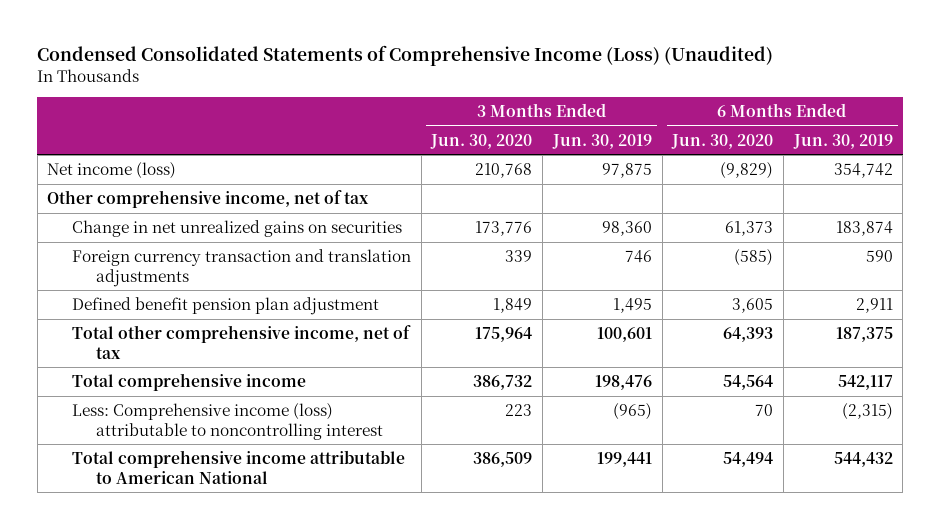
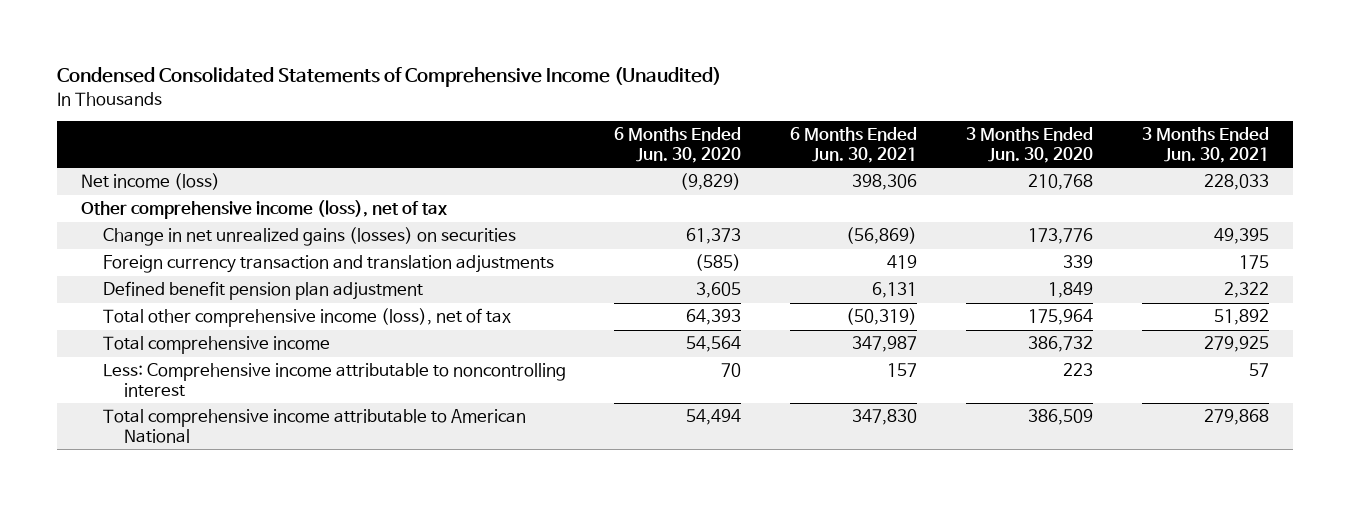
- Condensed Consolidated Statements of Comprehensive Income (Loss) (Unaudited)
+ Condensed Consolidated Statements of Comprehensive Income (Unaudited)
- | 3 Months Ended Jun. 30, 2020 | 3 Months Ended Jun. 30, 2019 | 6 Months Ended Jun. 30, 2020 | 6 Months Ended Jun. 30, 2019
+ | 6 Months Ended Jun. 30, 2020 | 6 Months Ended Jun. 30, 2021 | 3 Months Ended Jun. 30, 2020 | 3 Months Ended Jun. 30, 2021
- Other comprehensive income, net of tax
- Change in net unrealized gains on securities | 173,776 | 98,360 | 61,373 | 183,874
+ Other comprehensive income (loss), net of tax
+ Change in net unrealized gains (losses) on securities | 61,373 | (56,869) | 173,776 | 49,395
- Total other comprehensive income, net of tax | 175,964 | 100,601 | 64,393 | 187,375
+ Total other comprehensive income (loss), net of tax | 64,393 | (50,319) | 175,964 | 51,892
- Less: Comprehensive income (loss) attributable to noncontrolling interest | 223 | (965) | 70 | (2,315)
+ Less: Comprehensive income attributable to noncontrolling interest | 70 | 157 | 223 | 57

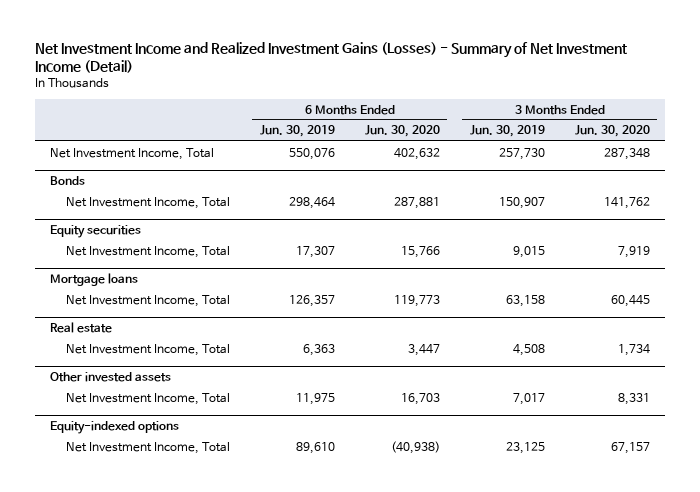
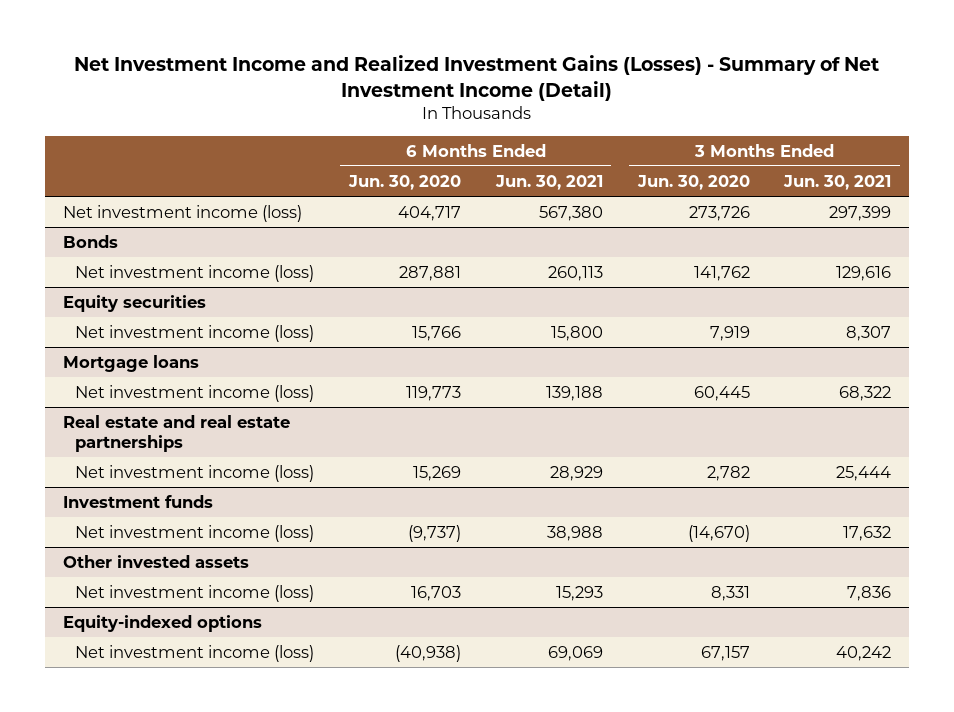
- | 6 Months Ended Jun. 30, 2019 | 6 Months Ended Jun. 30, 2020 | 3 Months Ended Jun. 30, 2019 | 3 Months Ended Jun. 30, 2020
+ | 6 Months Ended Jun. 30, 2020 | 6 Months Ended Jun. 30, 2021 | 3 Months Ended Jun. 30, 2020 | 3 Months Ended Jun. 30, 2021
- Net Investment Income, Total | 550,076 | 402,632 | 257,730 | 287,348
+ Net investment income (loss) | 404,717 | 567,380 | 273,726 | 297,399
@ Bonds
- Net Investment Income, Total | 298,464 | 287,881 | 150,907 | 141,762
+ Net investment income (loss) | 287,881 | 260,113 | 141,762 | 129,616
@ Equity securities
- Net Investment Income, Total | 17,307 | 15,766 | 9,015 | 7,919
+ Net investment income (loss) | 15,766 | 15,800 | 7,919 | 8,307
@ Mortgage loans
- Net Investment Income, Total | 126,357 | 119,773 | 63,158 | 60,445
- Real estate
- Net Investment Income, Total | 6,363 | 3,447 | 4,508 | 1,734
@ Mortgage loans
+ Net investment income (loss) | 119,773 | 139,188 | 60,445 | 68,322
+ Real estate and real estate partnerships
+ Net investment income (loss) | 15,269 | 28,929 | 2,782 | 25,444
+ Investment funds
+ Net investment income (loss) | (9,737) | 38,988 | (14,670) | 17,632
@ Other invested assets
- Net Investment Income, Total | 11,975 | 16,703 | 7,017 | 8,331
+ Net investment income (loss) | 16,703 | 15,293 | 8,331 | 7,836
@ Equity-indexed options
- Net Investment Income, Total | 89,610 | (40,938) | 23,125 | 67,157
+ Net investment income (loss) | (40,938) | 69,069 | 67,157 | 40,242

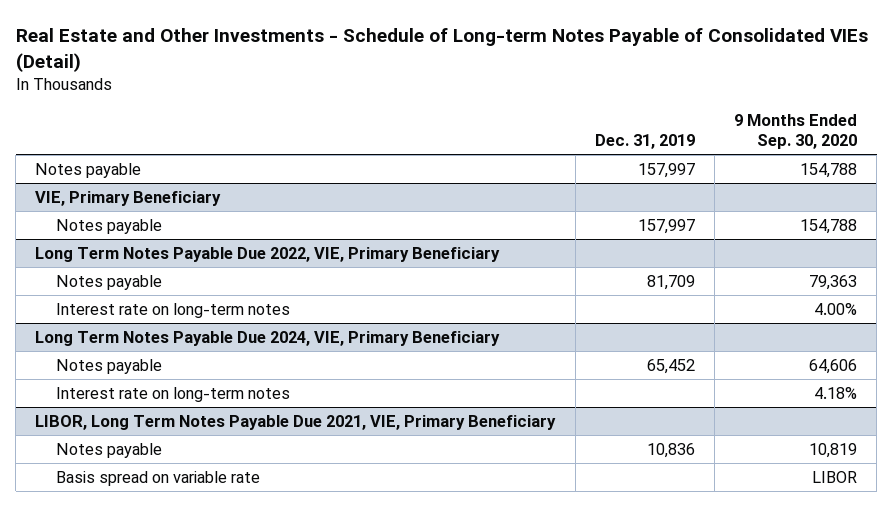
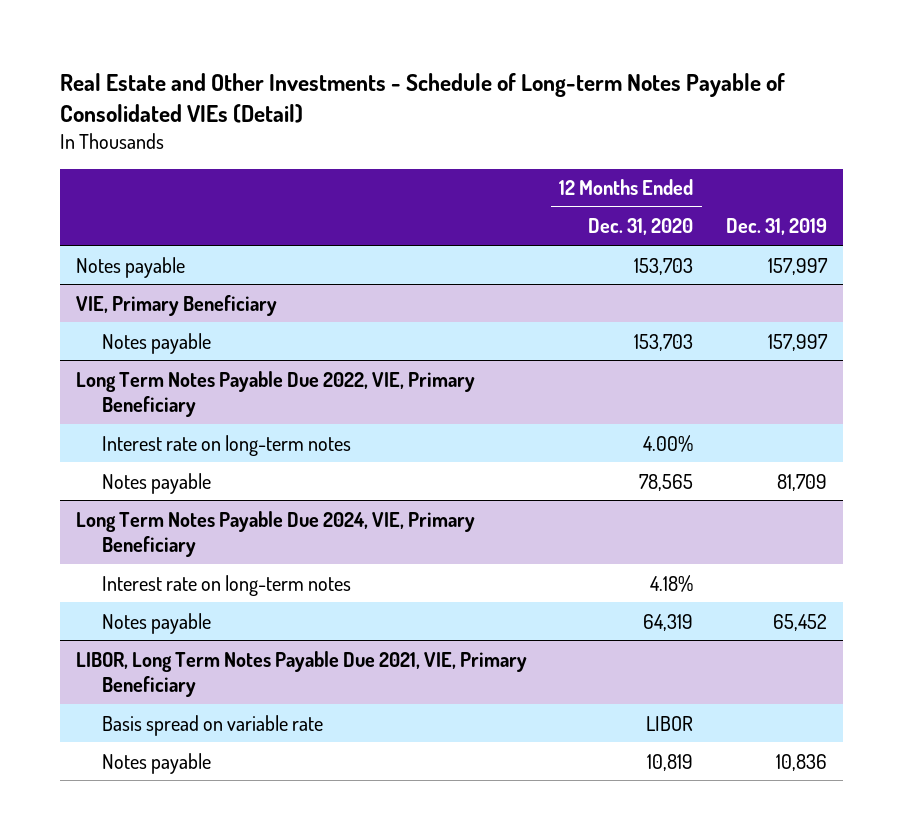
- | Dec. 31, 2019 | 9 Months Ended Sep. 30, 2020
+ | 12 Months Ended Dec. 31, 2020 | Dec. 31, 2019
@ Long Term Notes Payable Due 2022, VIE, Primary Beneficiary
moved down: Notes payable | 78,565 | 81,709
@ Long Term Notes Payable Due 2024, VIE, Primary Beneficiary
moved down: Notes payable | 64,319 | 65,452
@ LIBOR, Long Term Notes Payable Due 2021, VIE, Primary Beneficiary
moved down: Notes payable | 10,819 | 10,836

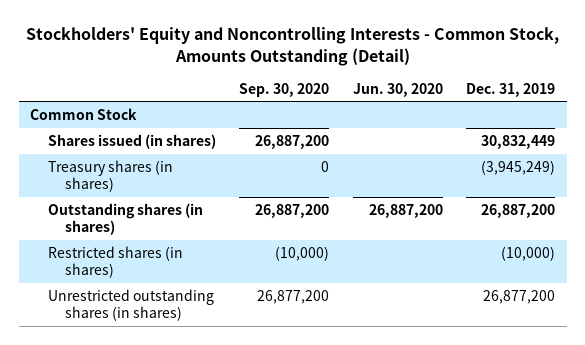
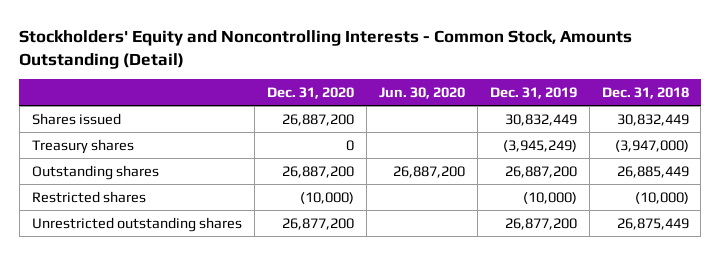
- | Sep. 30, 2020 | Jun. 30, 2020 | Dec. 31, 2019
+ | Dec. 31, 2020 | Jun. 30, 2020 | Dec. 31, 2019 | Dec. 31, 2018
- Common Stock
- Shares issued (in shares) | 26,887,200 | | 30,832,449
- Treasury shares (in shares) | 0 | | (3,945,249)
- Outstanding shares (in shares) | 26,887,200 | 26,887,200 | 26,887,200
- Restricted shares (in shares) | (10,000) | | (10,000)
- Unrestricted outstanding shares (in shares) | 26,877,200 | | 26,877,200
+ Shares issued | 26,887,200 | | 30,832,449 | 30,832,449
+ Treasury shares | 0 | | (3,945,249) | (3,947,000)
+ Outstanding shares | 26,887,200 | 26,887,200 | 26,887,200 | 26,885,449
+ Restricted shares | (10,000) | | (10,000) | (10,000)
+ Unrestricted outstanding shares | 26,877,200 | | 26,877,200 | 26,875,449

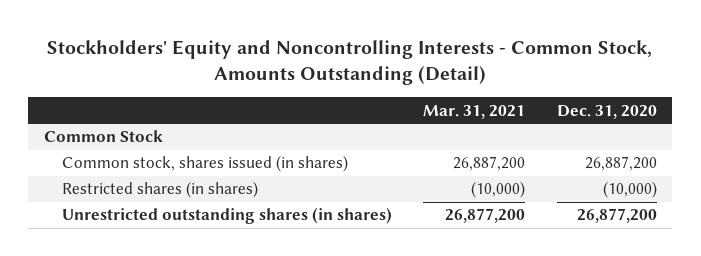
- | Dec. 31, 2020 | Jun. 30, 2020 | Dec. 31, 2019 | Dec. 31, 2018
+ | Mar. 31, 2021 | Dec. 31, 2020
- Shares issued | 26,887,200 | | 30,832,449 | 30,832,449
- Treasury shares | 0 | | (3,945,249) | (3,947,000)
- Outstanding shares | 26,887,200 | 26,887,200 | 26,887,200 | 26,885,449
- Restricted shares | (10,000) | | (10,000) | (10,000)
- Unrestricted outstanding shares | 26,877,200 | | 26,877,200 | 26,875,449
+ Common Stock
+ Common stock, shares issued (in shares) | 26,887,200 | 26,887,200
+ Restricted shares (in shares) | (10,000) | (10,000)
+ Unrestricted outstanding shares (in shares) | 26,877,200 | 26,877,200

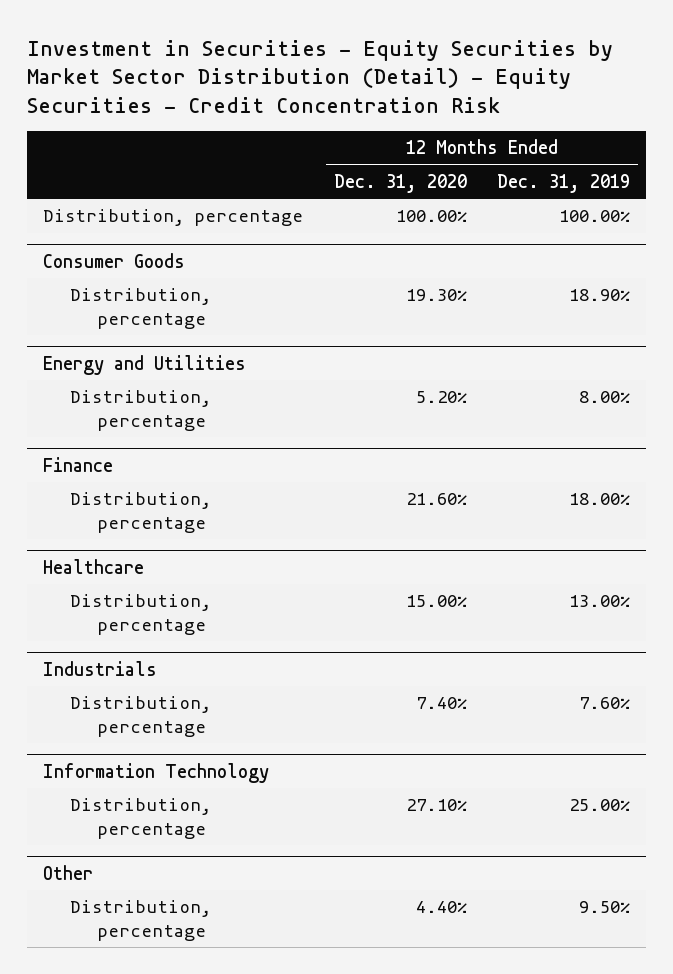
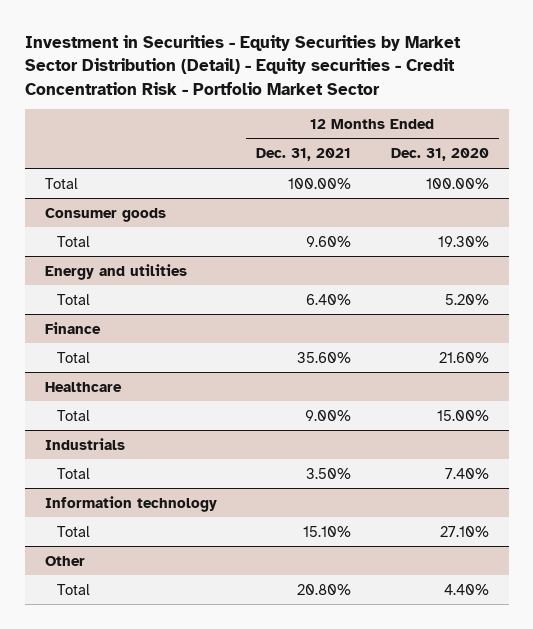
- Investment in Securities - Equity Securities by Market Sector Distribution (Detail) - Equity Securities - Credit Concentration Risk
+ Investment in Securities - Equity Securities by Market Sector Distribution (Detail) - Equity securities - Credit Concentration Risk - Portfolio Market Sector
- | 12 Months Ended Dec. 31, 2020 | 12 Months Ended Dec. 31, 2019
+ | 12 Months Ended Dec. 31, 2021 | 12 Months Ended Dec. 31, 2020
- Distribution, percentage | 100.00% | 100.00%
- Consumer Goods
- Distribution, percentage | 19.30% | 18.90%
- Energy and Utilities
- Distribution, percentage | 5.20% | 8.00%
+ Total | 100.00% | 100.00%
+ Consumer goods
+ Total | 9.60% | 19.30%
+ Energy and utilities
+ Total | 6.40% | 5.20%
@ Finance
- Distribution, percentage | 21.60% | 18.00%
+ Total | 35.60% | 21.60%
@ Healthcare
- Distribution, percentage | 15.00% | 13.00%
+ Total | 9.00% | 15.00%
@ Industrials
- Distribution, percentage | 7.40% | 7.60%
- Information Technology
- Distribution, percentage | 27.10% | 25.00%
@ Industrials
+ Total | 3.50% | 7.40%
+ Information technology
+ Total | 15.10% | 27.10%
@ Other
- Distribution, percentage | 4.40% | 9.50%
+ Total | 20.80% | 4.40%

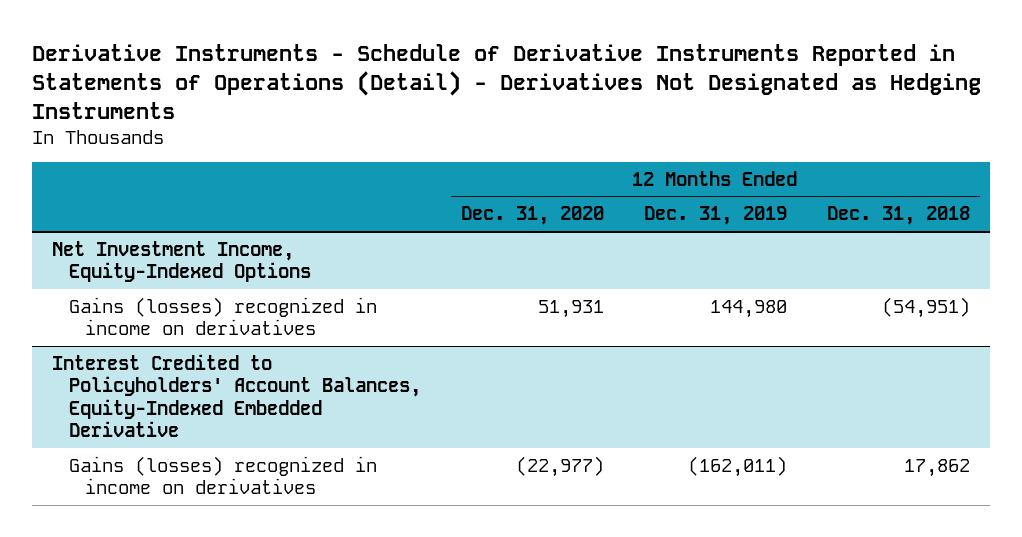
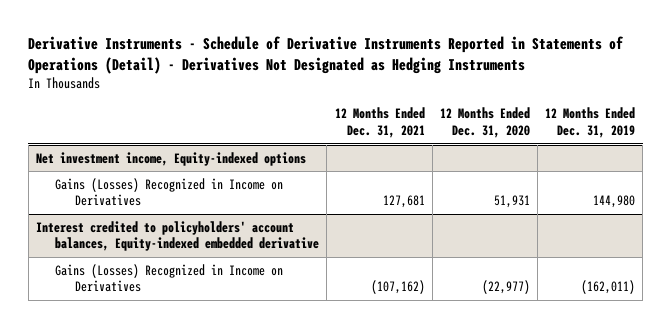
- | 12 Months Ended Dec. 31, 2020 | 12 Months Ended Dec. 31, 2019 | 12 Months Ended Dec. 31, 2018
+ | 12 Months Ended Dec. 31, 2021 | 12 Months Ended Dec. 31, 2020 | 12 Months Ended Dec. 31, 2019
- Net Investment Income, Equity-Indexed Options
- Gains (losses) recognized in income on derivatives | 51,931 | 144,980 | (54,951)
- Interest Credited to Policyholders' Account Balances, Equity-Indexed Embedded Derivative
- Gains (losses) recognized in income on derivatives | (22,977) | (162,011) | 17,862
+ Net investment income, Equity-indexed options
+ Gains (Losses) Recognized in Income on Derivatives | 127,681 | 51,931 | 144,980
+ Interest credited to policyholders' account balances, Equity-indexed embedded derivative
+ Gains (Losses) Recognized in Income on Derivatives | (107,162) | (22,977) | (162,011)

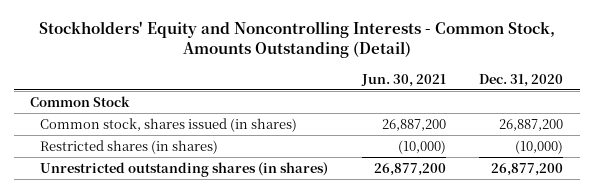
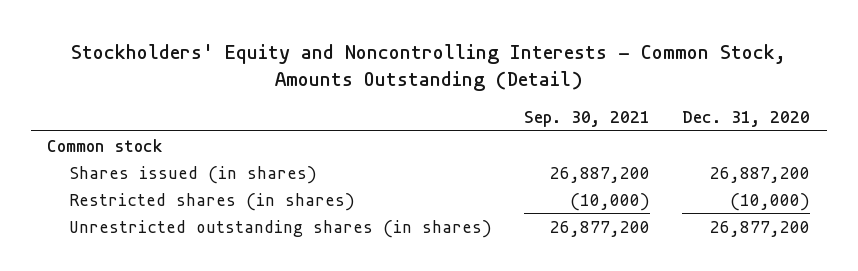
- | Jun. 30, 2021 | Dec. 31, 2020
+ | Sep. 30, 2021 | Dec. 31, 2020
- Common Stock
- Common stock, shares issued (in shares) | 26,887,200 | 26,887,200
+ Common stock
+ Shares issued (in shares) | 26,887,200 | 26,887,200

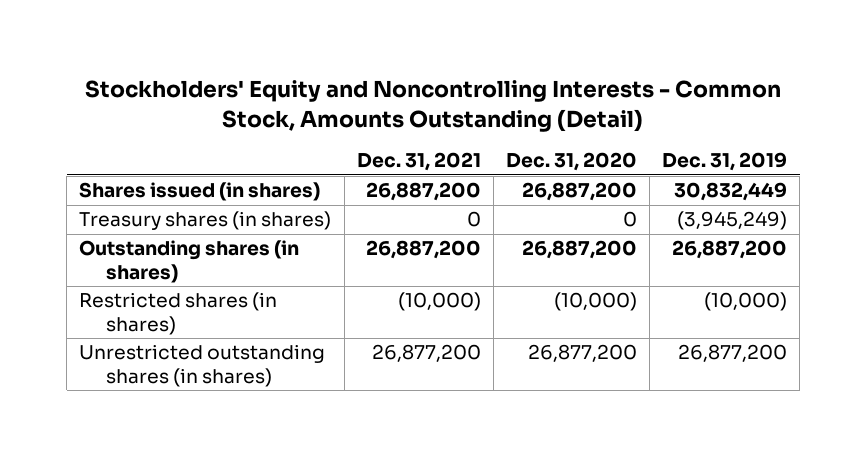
- | Sep. 30, 2021 | Dec. 31, 2020
+ | Dec. 31, 2021 | Dec. 31, 2020 | Dec. 31, 2019
- Common stock
+ Treasury shares (in shares) | 0 | 0 | (3,945,249)
+ Outstanding shares (in shares) | 26,887,200 | 26,887,200 | 26,887,200

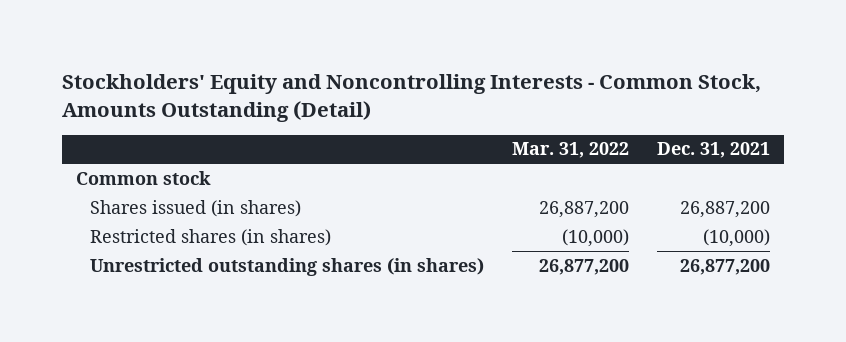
- | Dec. 31, 2021 | Dec. 31, 2020 | Dec. 31, 2019
+ | Mar. 31, 2022 | Dec. 31, 2021
+ Common stock
- Treasury shares (in shares) | 0 | 0 | (3,945,249)
- Outstanding shares (in shares) | 26,887,200 | 26,887,200 | 26,887,200

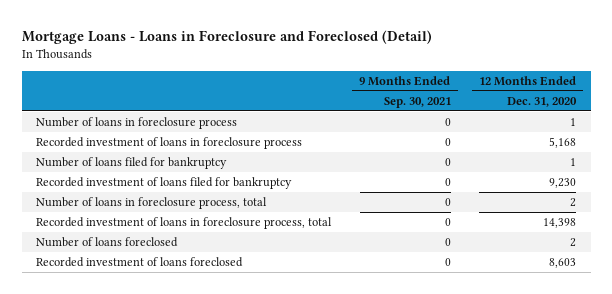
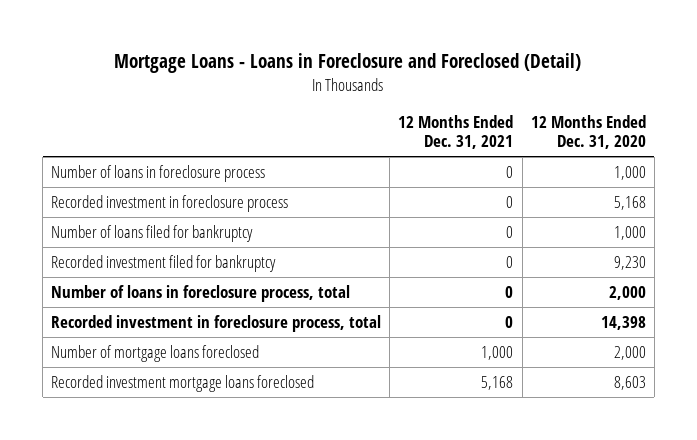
- | 9 Months Ended Sep. 30, 2021 | 12 Months Ended Dec. 31, 2020
+ | 12 Months Ended Dec. 31, 2021 | 12 Months Ended Dec. 31, 2020
- Number of loans in foreclosure process | 0 | 1
- Recorded investment of loans in foreclosure process | 0 | 5,168
- Number of loans filed for bankruptcy | 0 | 1
- Recorded investment of loans filed for bankruptcy | 0 | 9,230
- Number of loans in foreclosure process, total | 0 | 2
- Recorded investment of loans in foreclosure process, total | 0 | 14,398
- Number of loans foreclosed | 0 | 2
- Recorded investment of loans foreclosed | 0 | 8,603
+ Number of loans in foreclosure process | 0 | 1,000
+ Recorded investment in foreclosure process | 0 | 5,168
+ Number of loans filed for bankruptcy | 0 | 1,000
+ Recorded investment filed for bankruptcy | 0 | 9,230
+ Number of loans in foreclosure process, total | 0 | 2,000
+ Recorded investment in foreclosure process, total | 0 | 14,398
+ Number of mortgage loans foreclosed | 1,000 | 2,000
+ Recorded investment mortgage loans foreclosed | 5,168 | 8,603

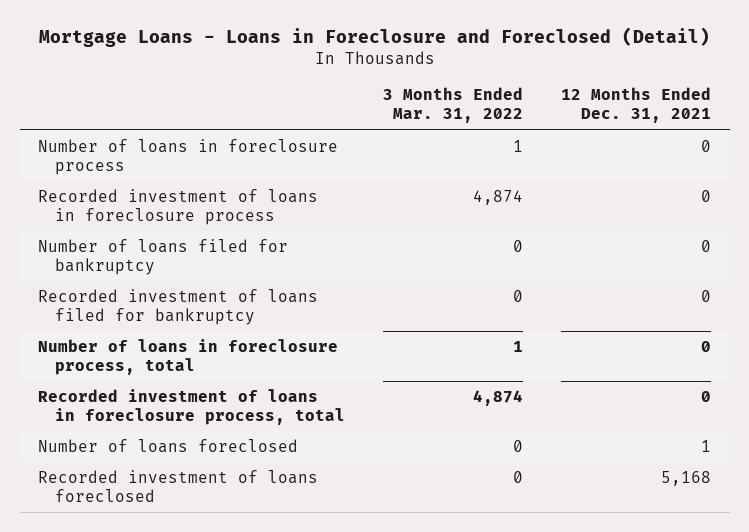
- | 12 Months Ended Dec. 31, 2021 | 12 Months Ended Dec. 31, 2020
+ | 3 Months Ended Mar. 31, 2022 | 12 Months Ended Dec. 31, 2021
- Recorded investment in foreclosure process | 0 | 5,168
+ Recorded investment of loans in foreclosure process | 4,874 | 0
- Recorded investment filed for bankruptcy | 0 | 9,230
+ Recorded investment of loans filed for bankruptcy | 0 | 0
- Recorded investment in foreclosure process, total | 0 | 14,398
- Number of mortgage loans foreclosed | 1,000 | 2,000
- Recorded investment mortgage loans foreclosed | 5,168 | 8,603
+ Recorded investment of loans in foreclosure process, total | 4,874 | 0
+ Number of loans foreclosed | 0 | 1
+ Recorded investment of loans foreclosed | 0 | 5,168

